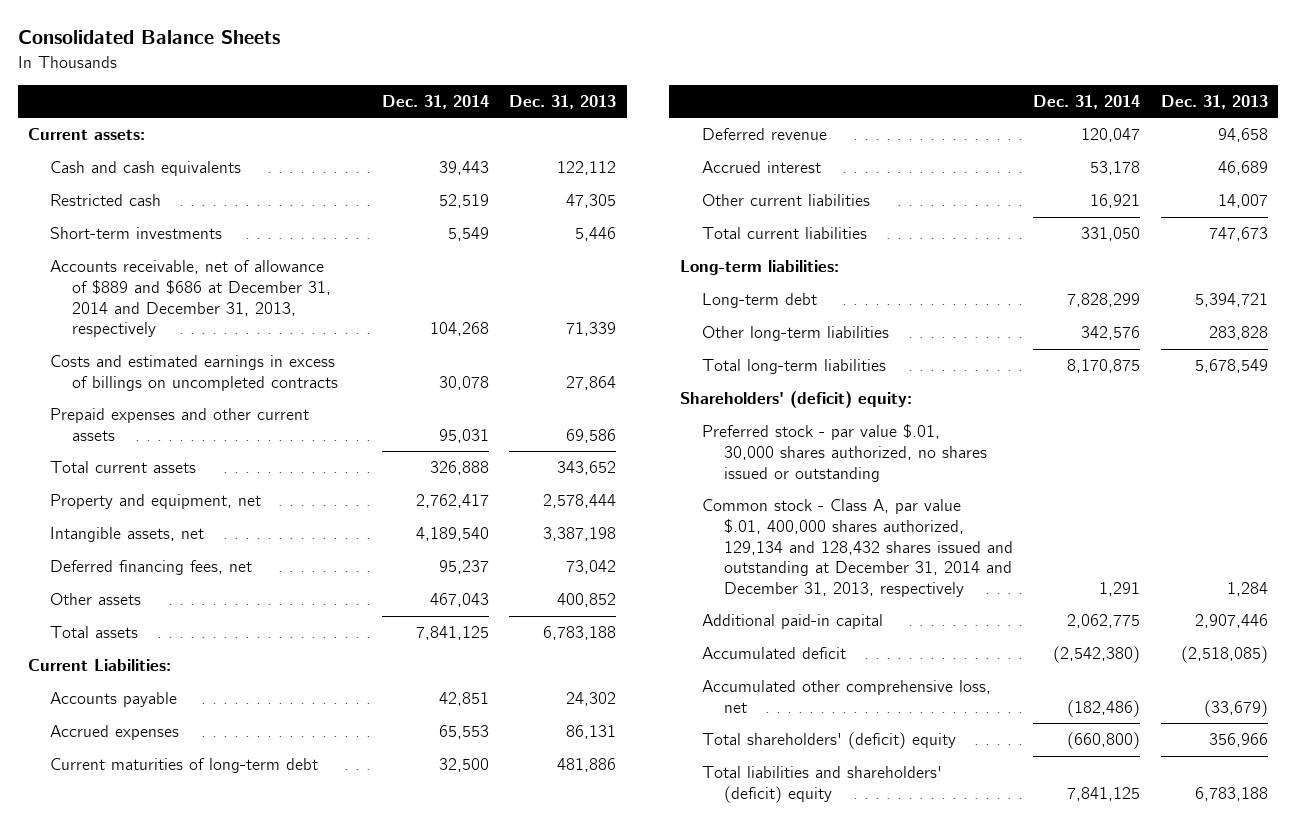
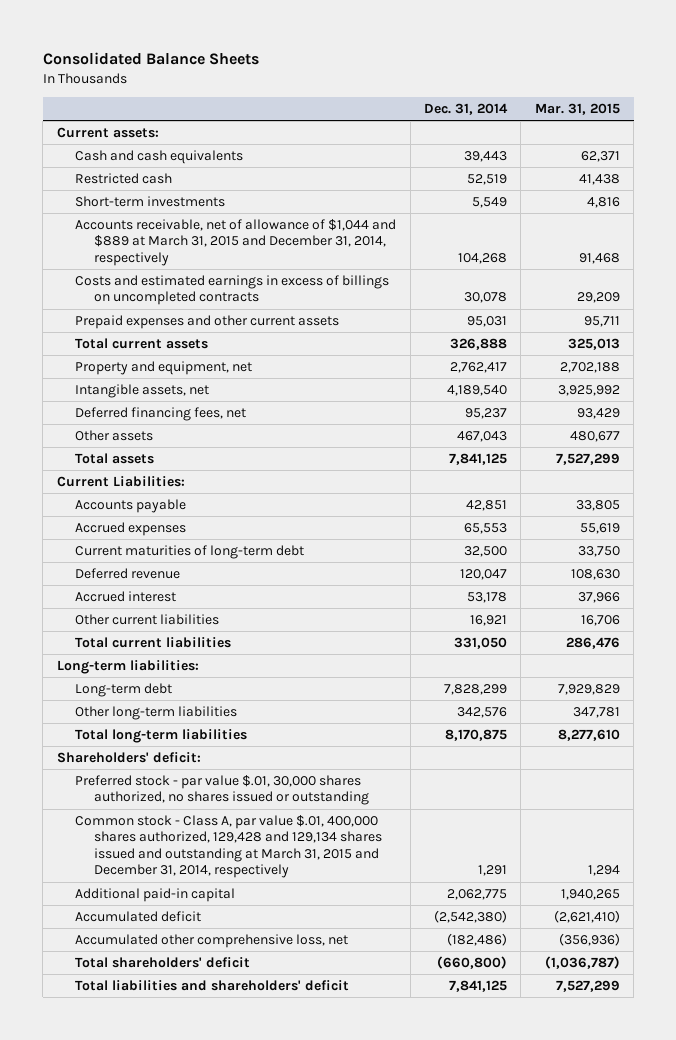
- | Dec. 31, 2014 | Dec. 31, 2013
+ | Dec. 31, 2014 | Mar. 31, 2015
- Accounts receivable, net of allowance of $889 and $686 at December 31, 2014 and December 31, 2013, respectively | 104,268 | 71,339
+ Accounts receivable, net of allowance of $1,044 and $889 at March 31, 2015 and December 31, 2014, respectively | 104,268 | 91,468
- Shareholders' (deficit) equity:
+ Shareholders' deficit:
- Common stock - Class A, par value $.01, 400,000 shares authorized, 129,134 and 128,432 shares issued and outstanding at December 31, 2014 and December 31, 2013, respectively | 1,291 | 1,284
+ Common stock - Class A, par value $.01, 400,000 shares authorized, 129,428 and 129,134 shares issued and outstanding at March 31, 2015 and December 31, 2014, respectively | 1,291 | 1,294
- Total shareholders' (deficit) equity | (660,800) | 356,966
- Total liabilities and shareholders' (deficit) equity | 7,841,125 | 6,783,188
+ Total shareholders' deficit | (660,800) | (1,036,787)
+ Total liabilities and shareholders' deficit | 7,841,125 | 7,527,299

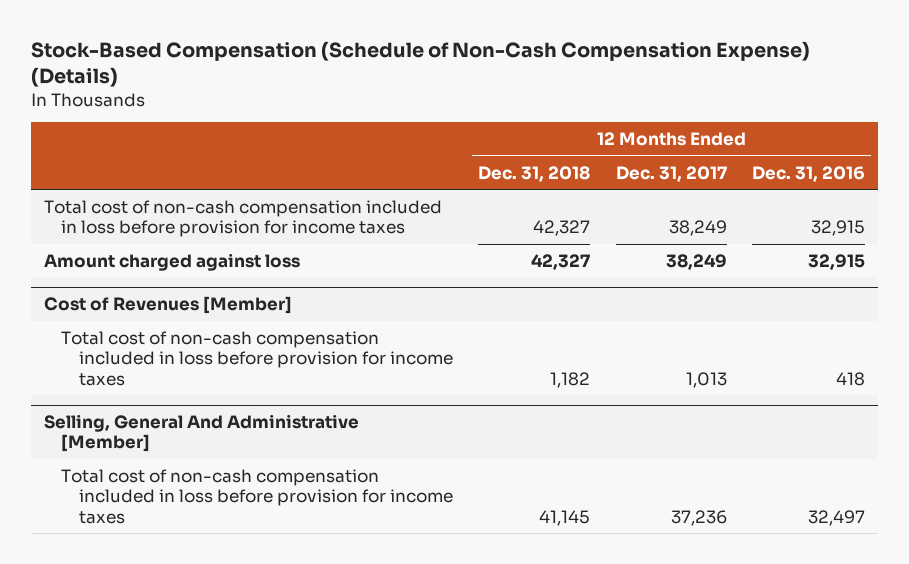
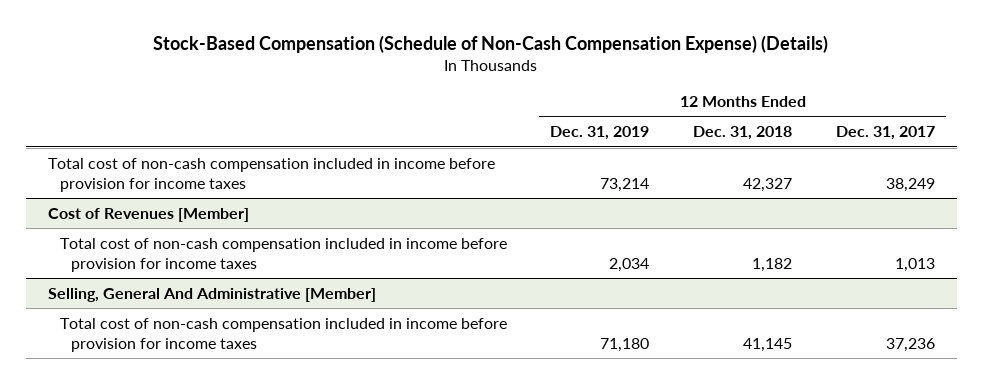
- | 12 Months Ended Dec. 31, 2018 | 12 Months Ended Dec. 31, 2017 | 12 Months Ended Dec. 31, 2016
+ | 12 Months Ended Dec. 31, 2019 | 12 Months Ended Dec. 31, 2018 | 12 Months Ended Dec. 31, 2017
- Total cost of non-cash compensation included in loss before provision for income taxes | 42,327 | 38,249 | 32,915
- Amount charged against loss | 42,327 | 38,249 | 32,915
+ Total cost of non-cash compensation included in income before provision for income taxes | 73,214 | 42,327 | 38,249
@ Cost of Revenues [Member]
- Total cost of non-cash compensation included in loss before provision for income taxes | 1,182 | 1,013 | 418
+ Total cost of non-cash compensation included in income before provision for income taxes | 2,034 | 1,182 | 1,013
@ Selling, General And Administrative [Member]
- Total cost of non-cash compensation included in loss before provision for income taxes | 41,145 | 37,236 | 32,497
+ Total cost of non-cash compensation included in income before provision for income taxes | 71,180 | 41,145 | 37,236

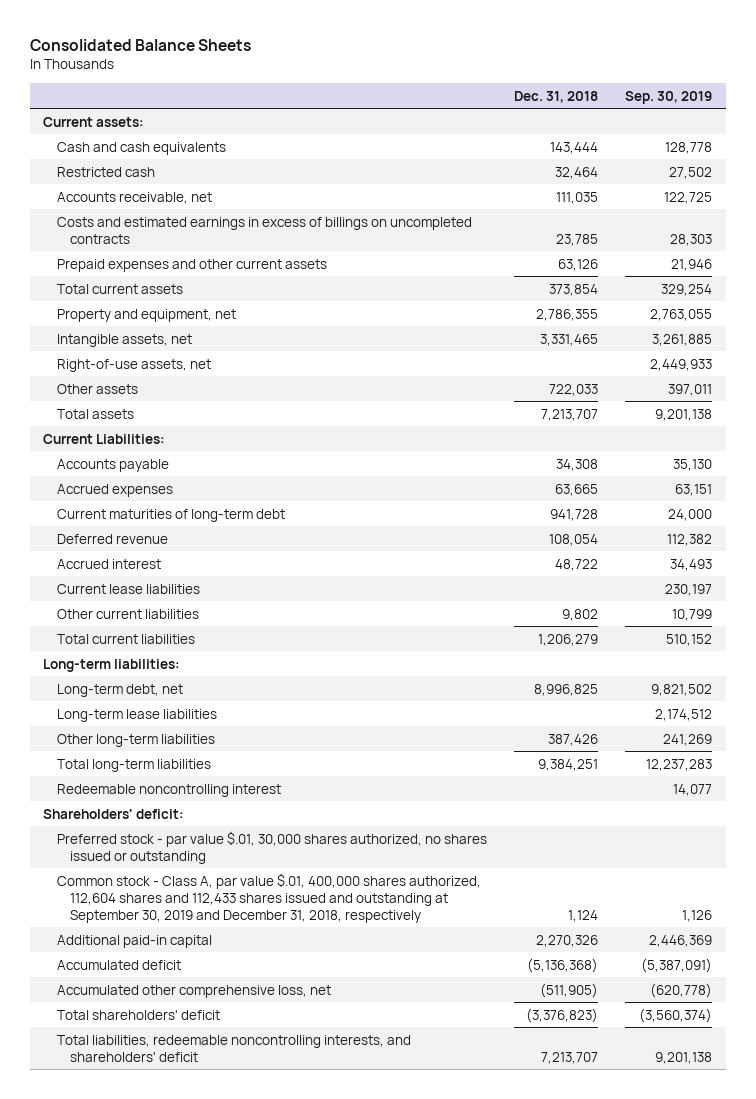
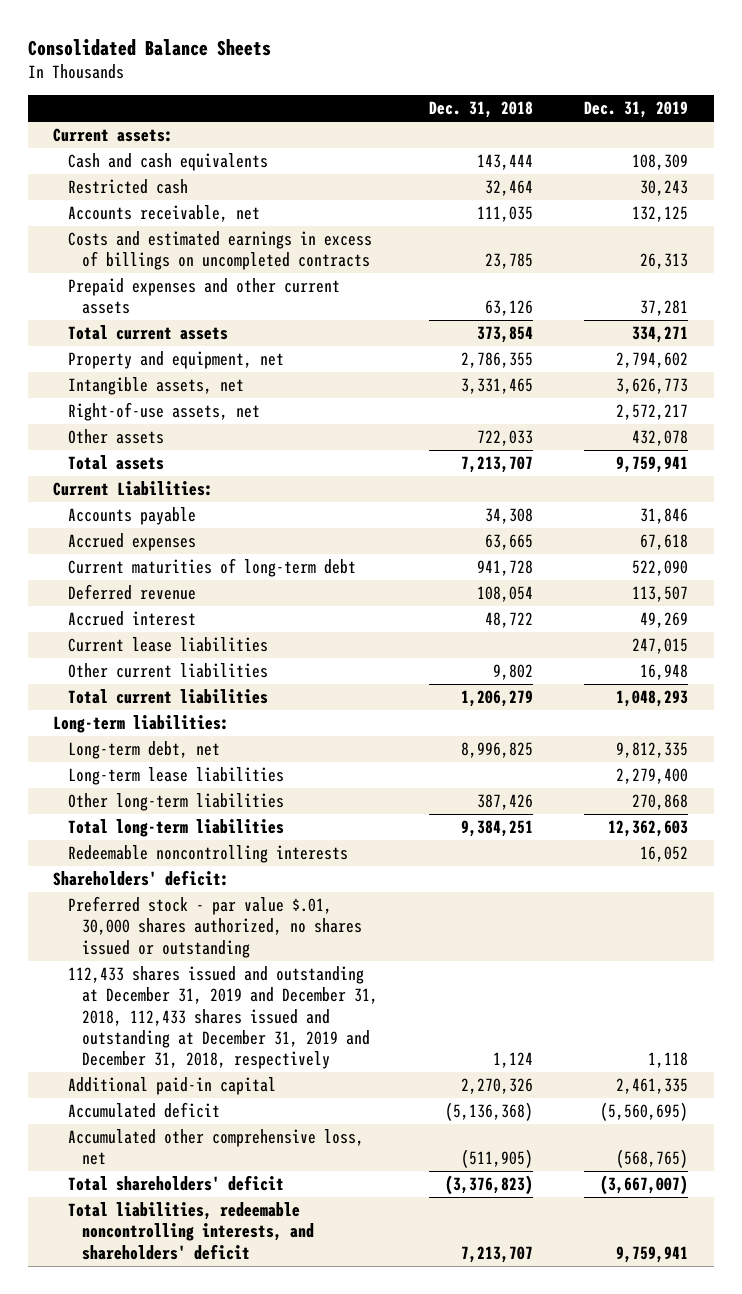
- | Dec. 31, 2018 | Sep. 30, 2019
+ | Dec. 31, 2018 | Dec. 31, 2019
- Redeemable noncontrolling interest | | 14,077
+ Redeemable noncontrolling interests | | 16,052
- Common stock - Class A, par value $.01, 400,000 shares authorized, 112,604 shares and 112,433 shares issued and outstanding at September 30, 2019 and December 31, 2018, respectively | 1,124 | 1,126
+ 112,433 shares issued and outstanding at December 31, 2019 and December 31, 2018, 112,433 shares issued and outstanding at December 31, 2019 and December 31, 2018, respectively | 1,124 | 1,118

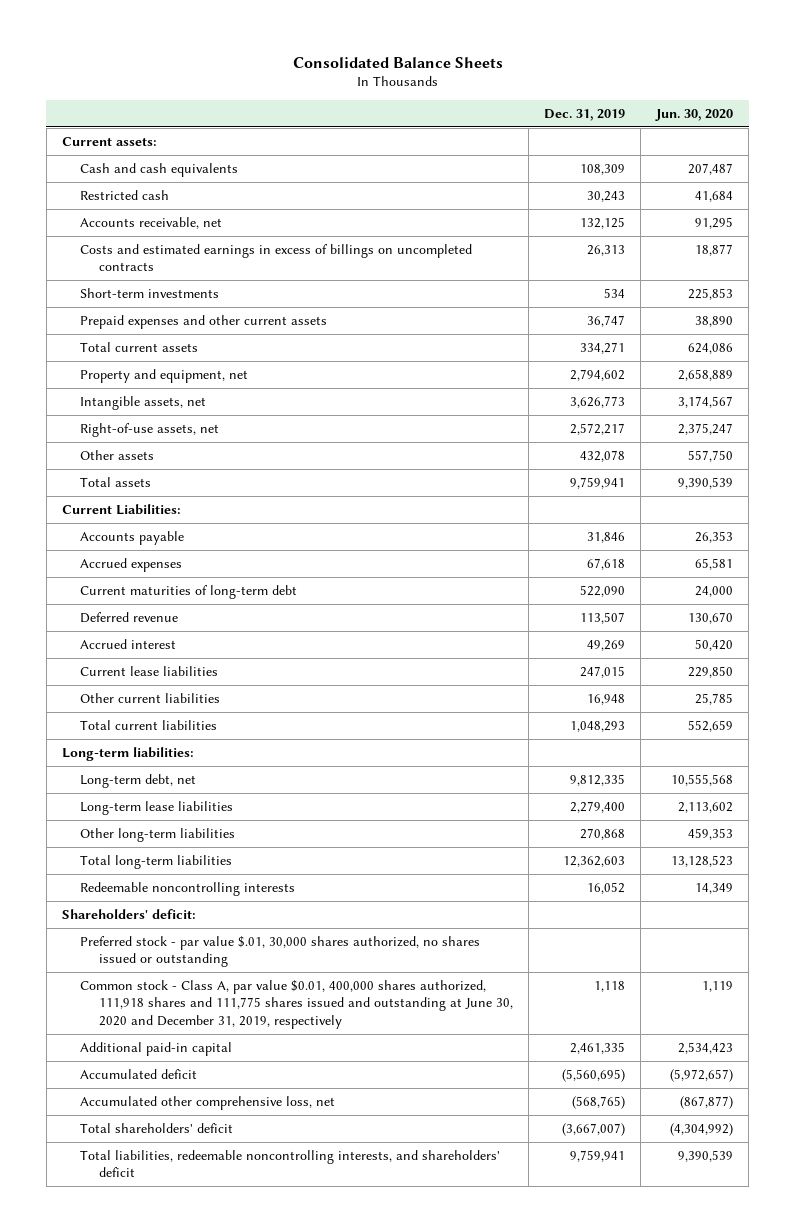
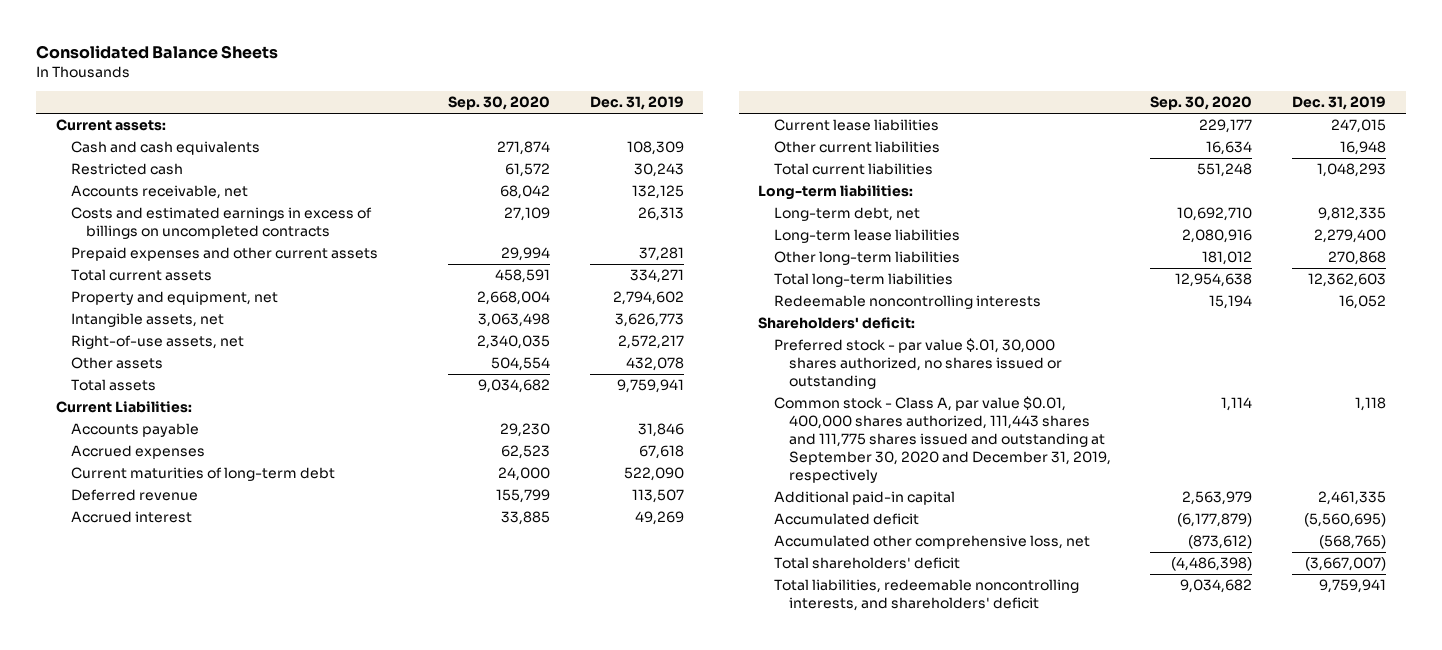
- | Dec. 31, 2019 | Jun. 30, 2020
+ | Sep. 30, 2020 | Dec. 31, 2019
- Short-term investments | 534 | 225,853
- Prepaid expenses and other current assets | 36,747 | 38,890
+ Prepaid expenses and other current assets | 29,994 | 37,281
- Common stock - Class A, par value $0.01, 400,000 shares authorized, 111,918 shares and 111,775 shares issued and outstanding at June 30, 2020 and December 31, 2019, respectively | 1,118 | 1,119
+ Common stock - Class A, par value $0.01, 400,000 shares authorized, 111,443 shares and 111,775 shares issued and outstanding at September 30, 2020 and December 31, 2019, respectively | 1,114 | 1,118

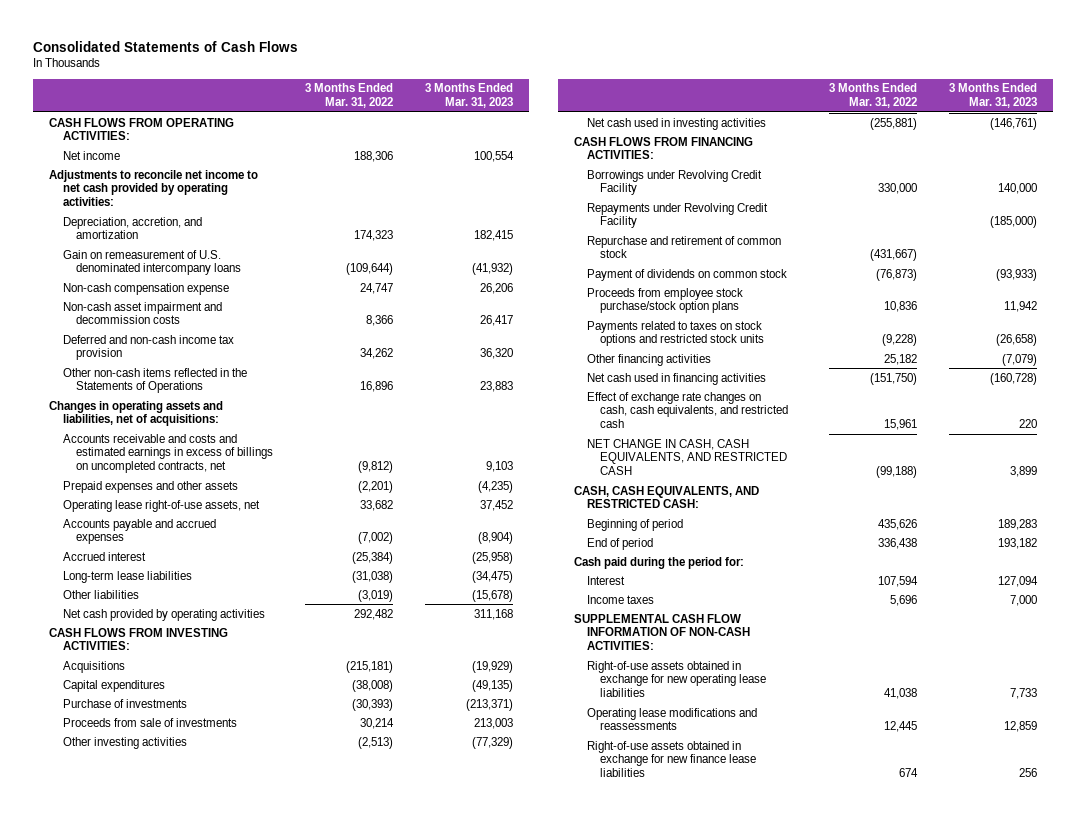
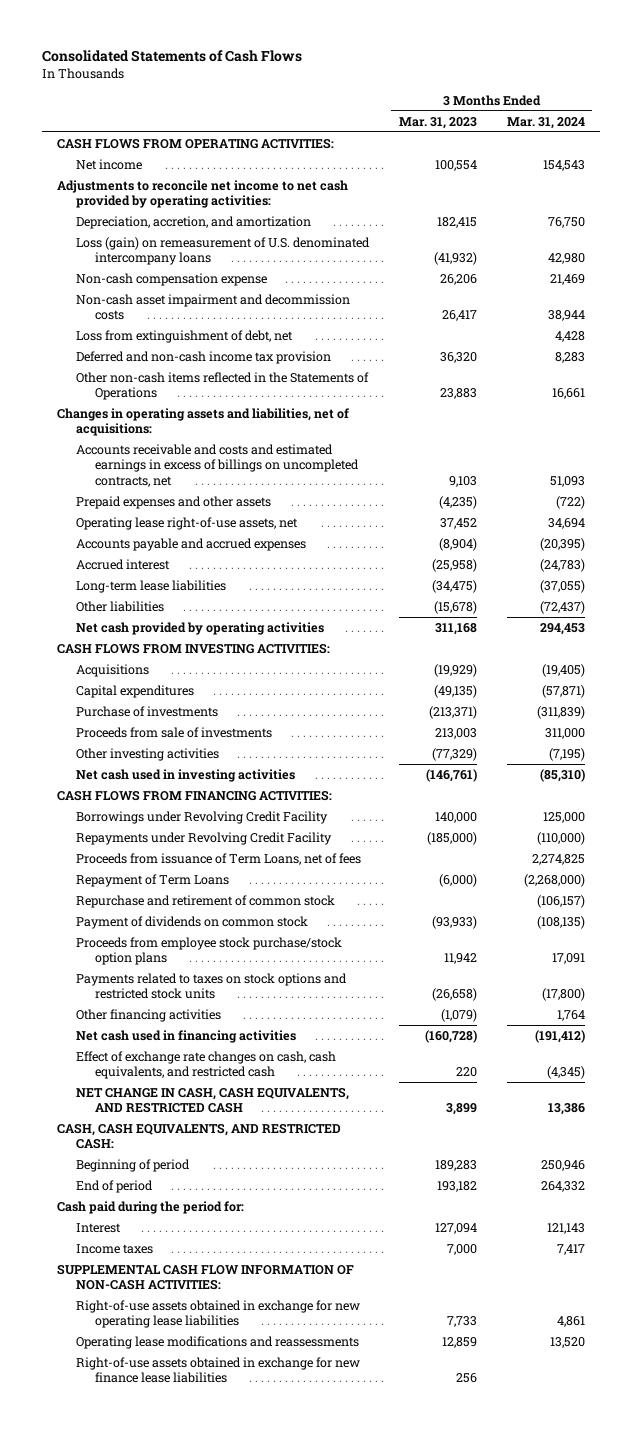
- | 3 Months Ended Mar. 31, 2022 | 3 Months Ended Mar. 31, 2023
+ | 3 Months Ended Mar. 31, 2023 | 3 Months Ended Mar. 31, 2024
- Gain on remeasurement of U.S. denominated intercompany loans | (109,644) | (41,932)
+ Loss (gain) on remeasurement of U.S. denominated intercompany loans | (41,932) | 42,980
+ Loss from extinguishment of debt, net | | 4,428
+ Proceeds from issuance of Term Loans, net of fees | | 2,274,825
+ Repayment of Term Loans | (6,000) | (2,268,000)
- Other financing activities | 25,182 | (7,079)
+ Other financing activities | (1,079) | 1,764

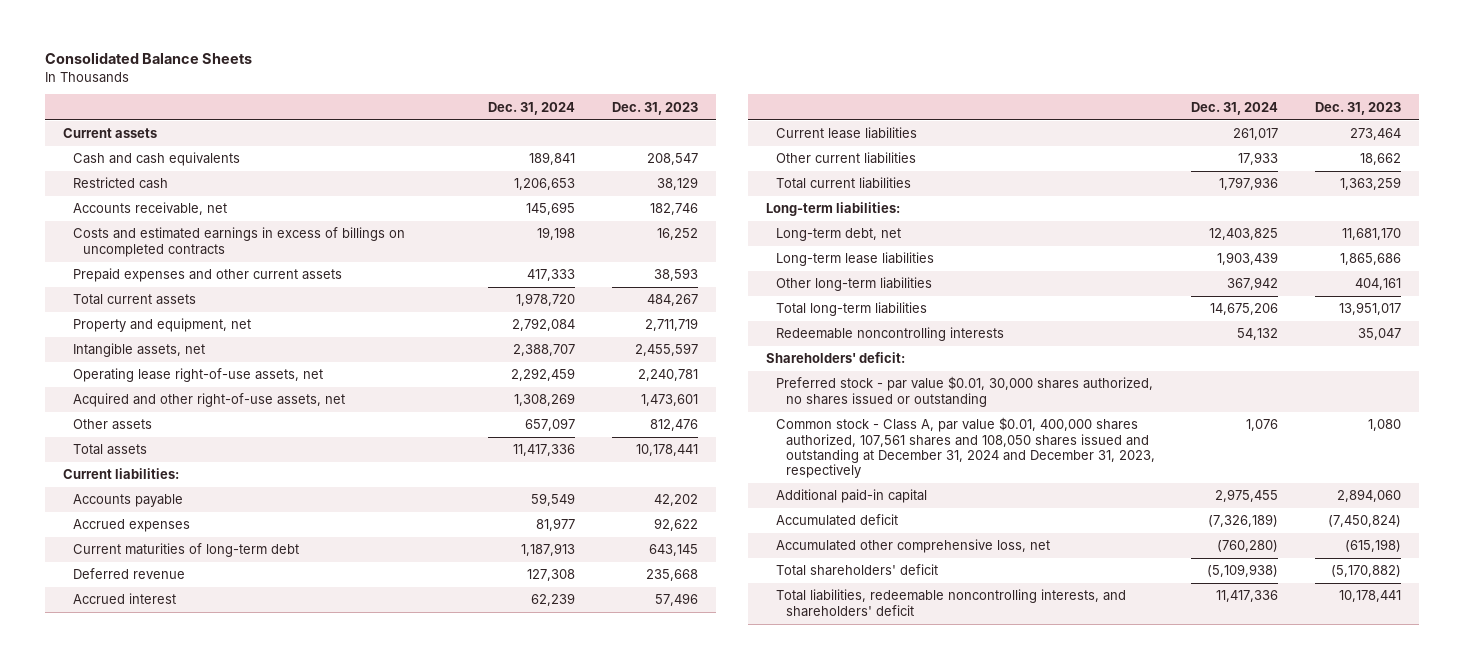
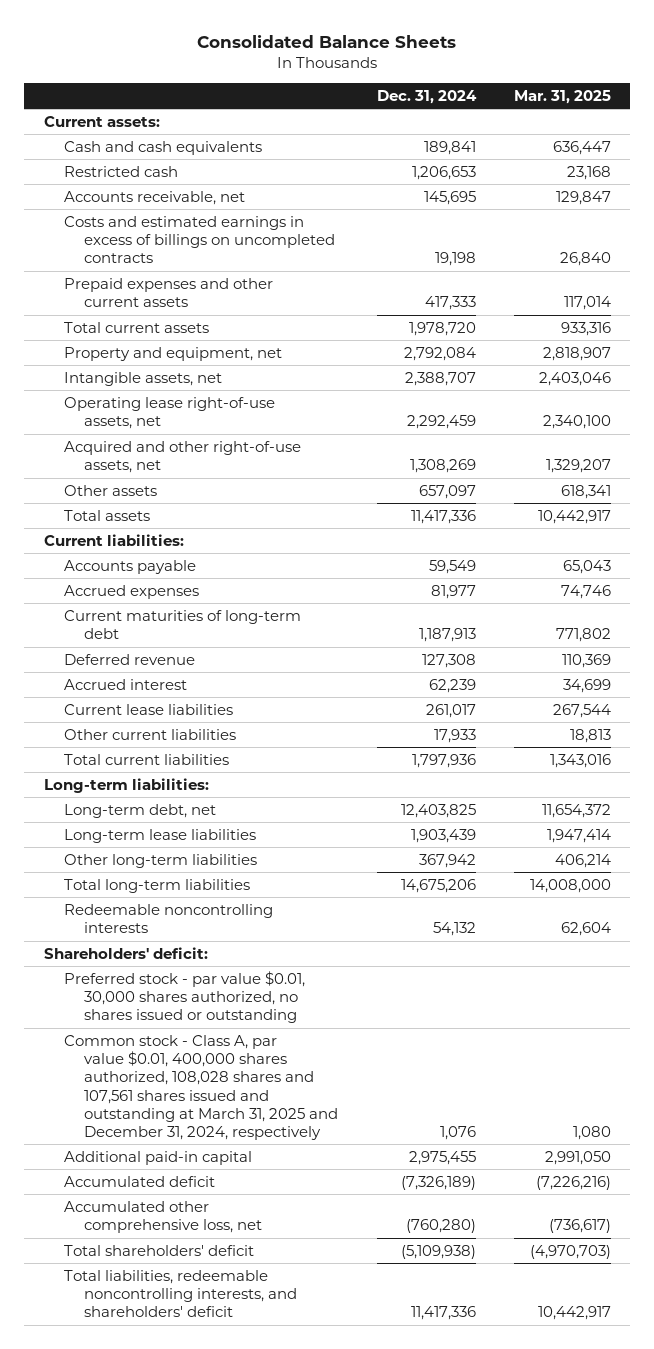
- | Dec. 31, 2024 | Dec. 31, 2023
+ | Dec. 31, 2024 | Mar. 31, 2025
- Current assets
+ Current assets:
- Common stock - Class A, par value $0.01, 400,000 shares authorized, 107,561 shares and 108,050 shares issued and outstanding at December 31, 2024 and December 31, 2023, respectively | 1,076 | 1,080
+ Common stock - Class A, par value $0.01, 400,000 shares authorized, 108,028 shares and 107,561 shares issued and outstanding at March 31, 2025 and December 31, 2024, respectively | 1,076 | 1,080

